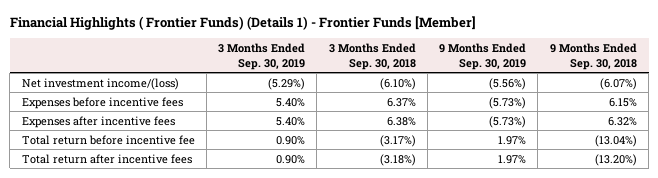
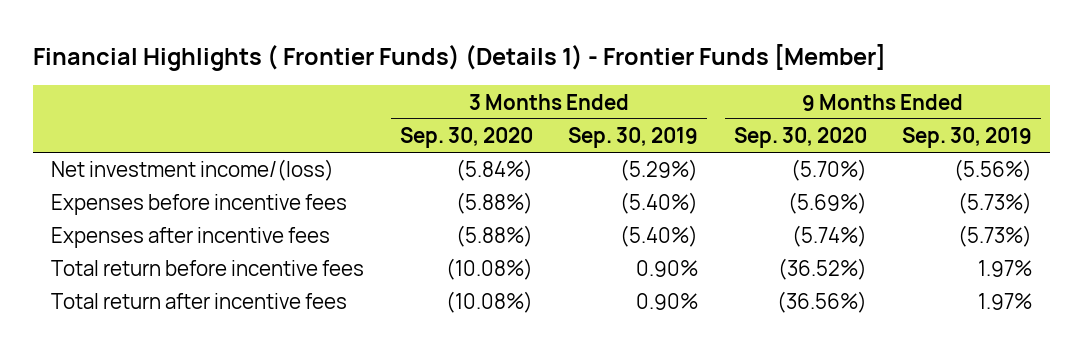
- | 3 Months Ended Sep. 30, 2019 | 3 Months Ended Sep. 30, 2018 | 9 Months Ended Sep. 30, 2019 | 9 Months Ended Sep. 30, 2018
+ | 3 Months Ended Sep. 30, 2020 | 3 Months Ended Sep. 30, 2019 | 9 Months Ended Sep. 30, 2020 | 9 Months Ended Sep. 30, 2019
- Expenses before incentive fees | 5.40% | 6.37% | (5.73%) | 6.15%
- Expenses after incentive fees | 5.40% | 6.38% | (5.73%) | 6.32%
- Total return before incentive fee | 0.90% | (3.17%) | 1.97% | (13.04%)
+ Expenses before incentive fees | (5.88%) | (5.40%) | (5.69%) | (5.73%)
+ Expenses after incentive fees | (5.88%) | (5.40%) | (5.74%) | (5.73%)
+ Total return before incentive fees | (10.08%) | 0.90% | (36.52%) | 1.97%

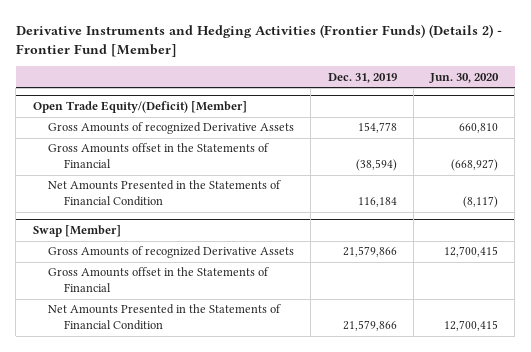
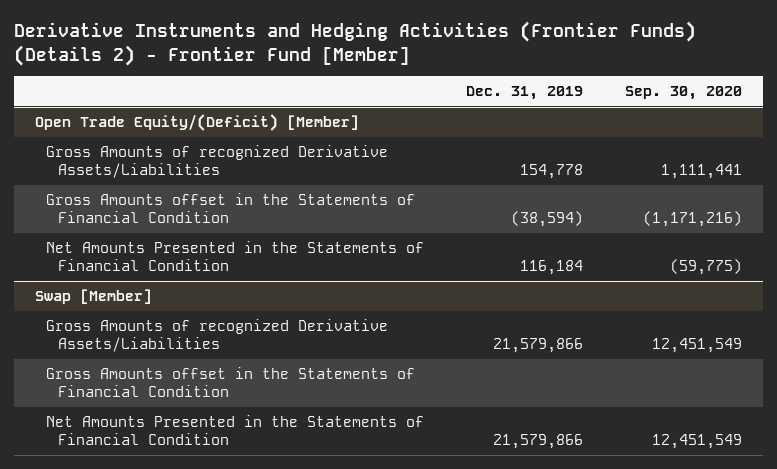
- | Dec. 31, 2019 | Jun. 30, 2020
+ | Dec. 31, 2019 | Sep. 30, 2020
@ Open Trade Equity/(Deficit) [Member]
- Gross Amounts of recognized Derivative Assets | 154,778 | 660,810
- Gross Amounts offset in the Statements of Financial | (38,594) | (668,927)
+ Gross Amounts of recognized Derivative Assets/Liabilities | 154,778 | 1,111,441
+ Gross Amounts offset in the Statements of Financial Condition | (38,594) | (1,171,216)
@ Swap [Member]
- Gross Amounts of recognized Derivative Assets | 21,579,866 | 12,700,415
- Gross Amounts offset in the Statements of Financial
+ Gross Amounts of recognized Derivative Assets/Liabilities | 21,579,866 | 12,451,549
+ Gross Amounts offset in the Statements of Financial Condition

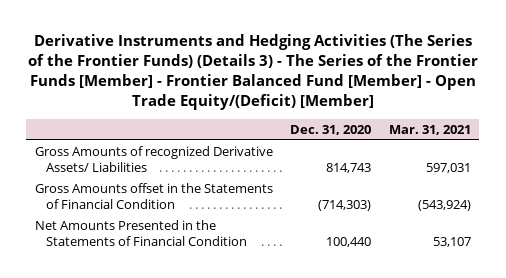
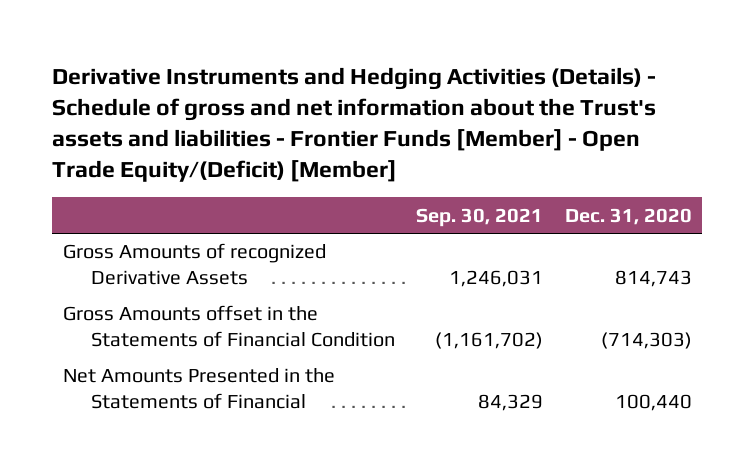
- Derivative Instruments and Hedging Activities (The Series of the Frontier Funds) (Details 3) - The Series of the Frontier Funds [Member] - Frontier Balanced Fund [Member] - Open Trade Equity/(Deficit) [Member]
+ Derivative Instruments and Hedging Activities (Details) - Schedule of gross and net information about the Trust's assets and liabilities - Frontier Funds [Member] - Open Trade Equity/(Deficit) [Member]
- | Dec. 31, 2020 | Mar. 31, 2021
+ | Sep. 30, 2021 | Dec. 31, 2020
- Gross Amounts of recognized Derivative Assets/ Liabilities | 814,743 | 597,031
+ Gross Amounts of recognized Derivative Assets | 1,246,031 | 814,743
- Net Amounts Presented in the Statements of Financial Condition | 100,440 | 53,107
+ Net Amounts Presented in the Statements of Financial | 84,329 | 100,440

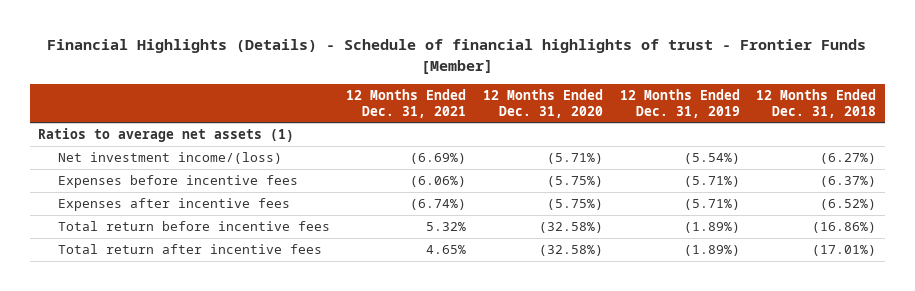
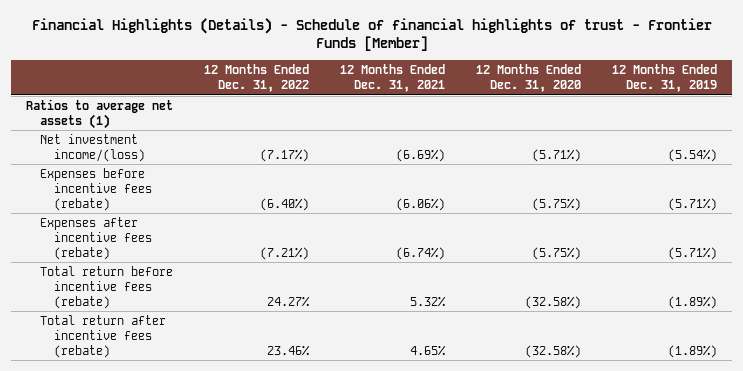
- | 12 Months Ended Dec. 31, 2021 | 12 Months Ended Dec. 31, 2020 | 12 Months Ended Dec. 31, 2019 | 12 Months Ended Dec. 31, 2018
+ | 12 Months Ended Dec. 31, 2022 | 12 Months Ended Dec. 31, 2021 | 12 Months Ended Dec. 31, 2020 | 12 Months Ended Dec. 31, 2019
- Expenses before incentive fees | (6.06%) | (5.75%) | (5.71%) | (6.37%)
- Expenses after incentive fees | (6.74%) | (5.75%) | (5.71%) | (6.52%)
- Total return before incentive fees | 5.32% | (32.58%) | (1.89%) | (16.86%)
- Total return after incentive fees | 4.65% | (32.58%) | (1.89%) | (17.01%)
+ Expenses before incentive fees (rebate) | (6.40%) | (6.06%) | (5.75%) | (5.71%)
+ Expenses after incentive fees (rebate) | (7.21%) | (6.74%) | (5.75%) | (5.71%)
+ Total return before incentive fees (rebate) | 24.27% | 5.32% | (32.58%) | (1.89%)
+ Total return after incentive fees (rebate) | 23.46% | 4.65% | (32.58%) | (1.89%)

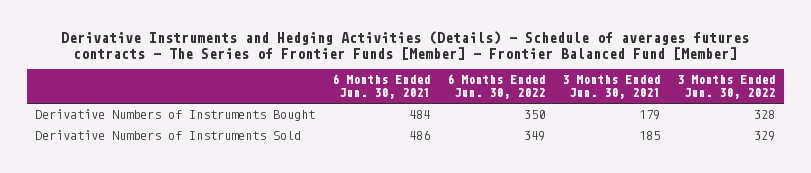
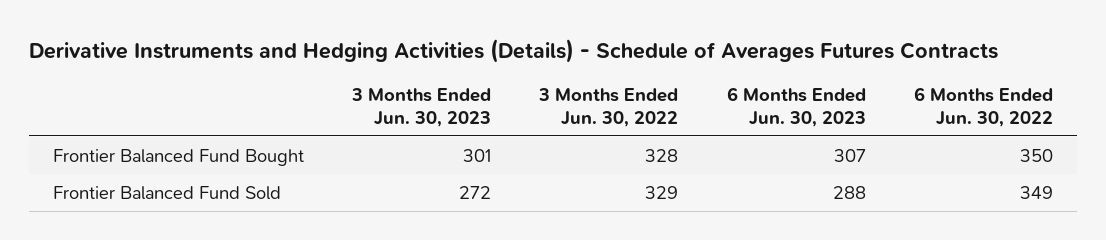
- Derivative Instruments and Hedging Activities (Details) - Schedule of averages futures contracts - The Series of Frontier Funds [Member] - Frontier Balanced Fund [Member]
+ Derivative Instruments and Hedging Activities (Details) - Schedule of Averages Futures Contracts
- | 6 Months Ended Jun. 30, 2021 | 6 Months Ended Jun. 30, 2022 | 3 Months Ended Jun. 30, 2021 | 3 Months Ended Jun. 30, 2022
+ | 3 Months Ended Jun. 30, 2023 | 3 Months Ended Jun. 30, 2022 | 6 Months Ended Jun. 30, 2023 | 6 Months Ended Jun. 30, 2022
- Derivative Numbers of Instruments Bought | 484 | 350 | 179 | 328
- Derivative Numbers of Instruments Sold | 486 | 349 | 185 | 329
+ Frontier Balanced Fund Bought | 301 | 328 | 307 | 350
+ Frontier Balanced Fund Sold | 272 | 329 | 288 | 349

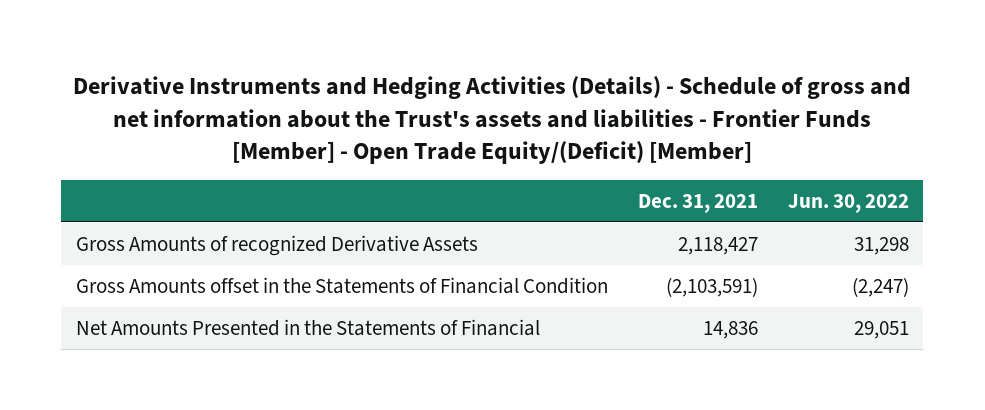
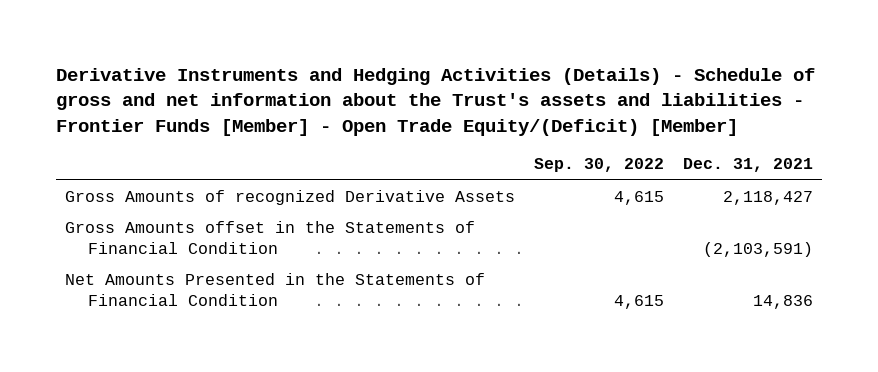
- | Dec. 31, 2021 | Jun. 30, 2022
+ | Sep. 30, 2022 | Dec. 31, 2021
- Net Amounts Presented in the Statements of Financial | 14,836 | 29,051
+ Net Amounts Presented in the Statements of Financial Condition | 4,615 | 14,836

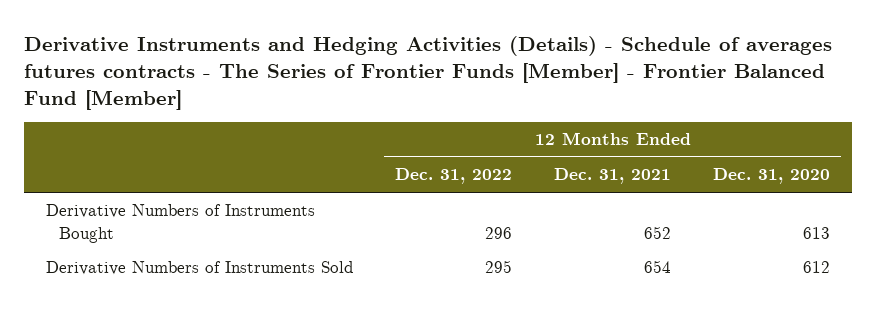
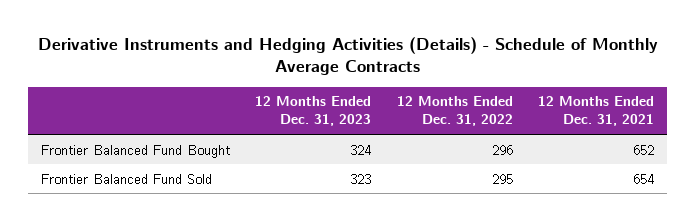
- Derivative Instruments and Hedging Activities (Details) - Schedule of averages futures contracts - The Series of Frontier Funds [Member] - Frontier Balanced Fund [Member]
+ Derivative Instruments and Hedging Activities (Details) - Schedule of Monthly Average Contracts
- | 12 Months Ended Dec. 31, 2022 | 12 Months Ended Dec. 31, 2021 | 12 Months Ended Dec. 31, 2020
+ | 12 Months Ended Dec. 31, 2023 | 12 Months Ended Dec. 31, 2022 | 12 Months Ended Dec. 31, 2021
- Derivative Numbers of Instruments Bought | 296 | 652 | 613
- Derivative Numbers of Instruments Sold | 295 | 654 | 612
+ Frontier Balanced Fund Bought | 324 | 296 | 652
+ Frontier Balanced Fund Sold | 323 | 295 | 654

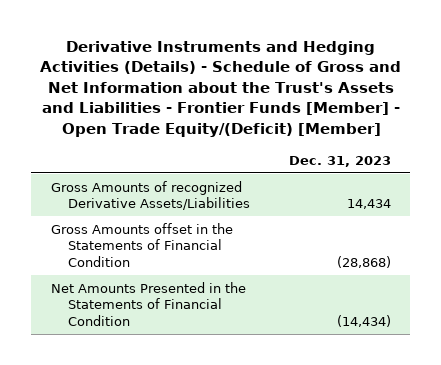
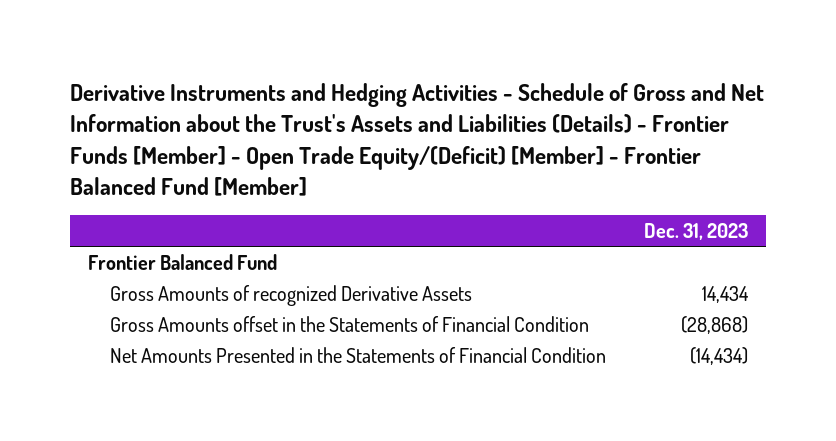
- Derivative Instruments and Hedging Activities (Details) - Schedule of Gross and Net Information about the Trust's Assets and Liabilities - Frontier Funds [Member] - Open Trade Equity/(Deficit) [Member]
+ Derivative Instruments and Hedging Activities - Schedule of Gross and Net Information about the Trust's Assets and Liabilities (Details) - Frontier Funds [Member] - Open Trade Equity/(Deficit) [Member] - Frontier Balanced Fund [Member]
- Gross Amounts of recognized Derivative Assets/Liabilities | 14,434
+ Frontier Balanced Fund
+ Gross Amounts of recognized Derivative Assets | 14,434

